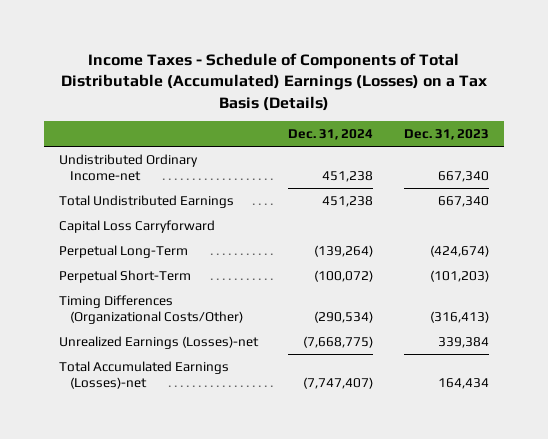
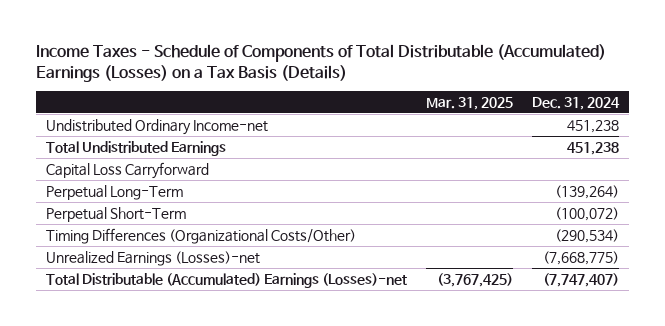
- | Dec. 31, 2024 | Dec. 31, 2023
+ | Mar. 31, 2025 | Dec. 31, 2024
- Total Accumulated Earnings (Losses)-net | (7,747,407) | 164,434
+ Total Distributable (Accumulated) Earnings (Losses)-net | (3,767,425) | (7,747,407)

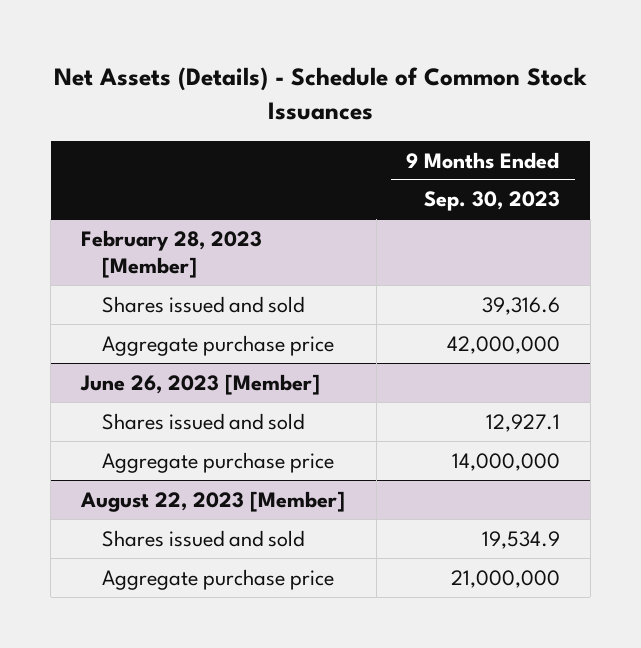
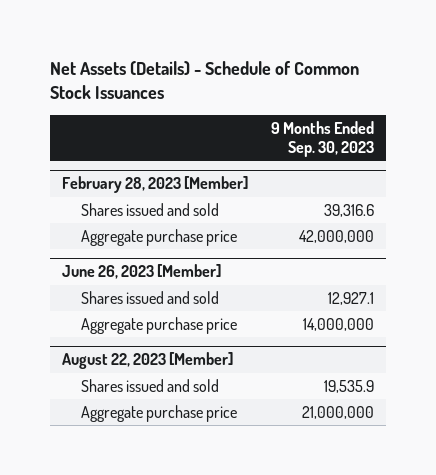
@ August 22, 2023 [Member]
- Shares issued and sold | 19,534.9
+ Shares issued and sold | 19,535.9

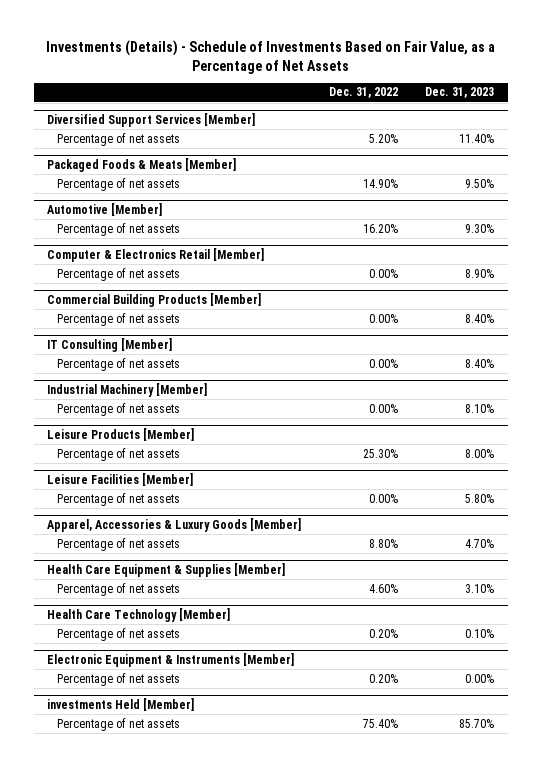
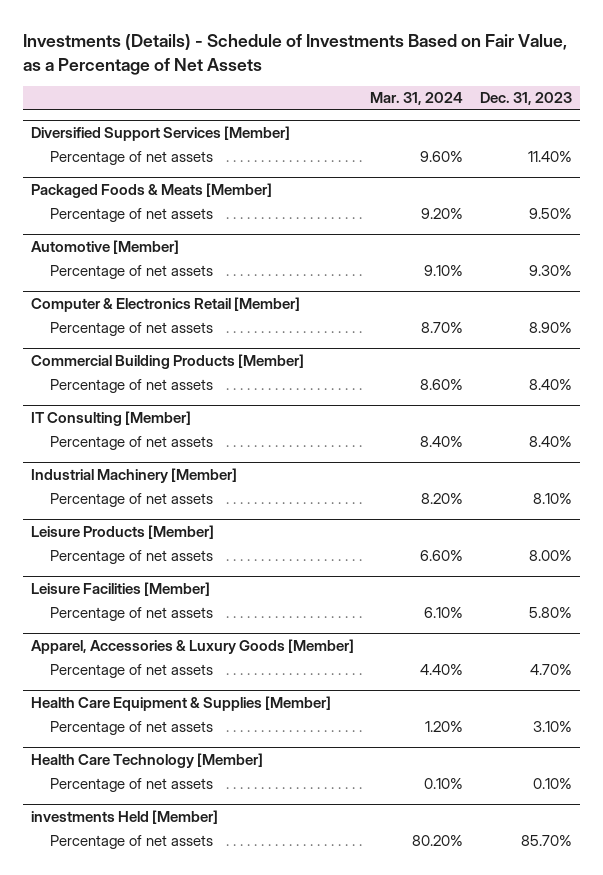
- | Dec. 31, 2022 | Dec. 31, 2023
+ | Mar. 31, 2024 | Dec. 31, 2023
- Electronic Equipment & Instruments [Member]
- Percentage of net assets | 0.20% | 0.00%

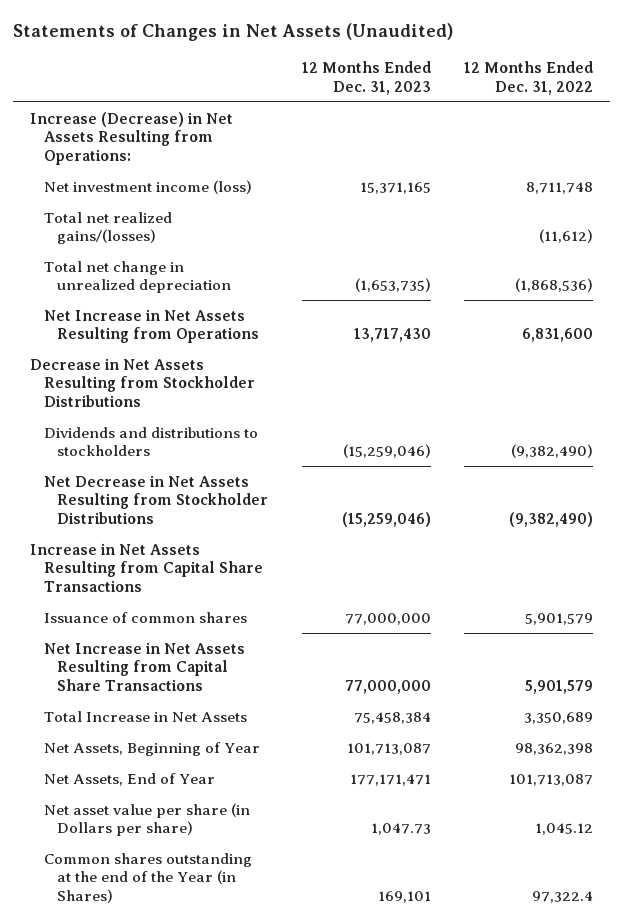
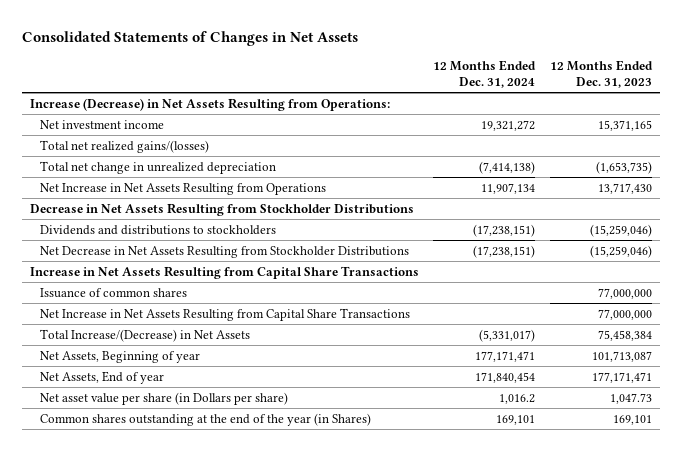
- Statements of Changes in Net Assets (Unaudited)
+ Consolidated Statements of Changes in Net Assets
- | 12 Months Ended Dec. 31, 2023 | 12 Months Ended Dec. 31, 2022
+ | 12 Months Ended Dec. 31, 2024 | 12 Months Ended Dec. 31, 2023
- Net investment income (loss) | 15,371,165 | 8,711,748
+ Net investment income | 19,321,272 | 15,371,165
- Total Increase in Net Assets | 75,458,384 | 3,350,689
- Net Assets, Beginning of Year | 101,713,087 | 98,362,398
- Net Assets, End of Year | 177,171,471 | 101,713,087
+ Total Increase/(Decrease) in Net Assets | (5,331,017) | 75,458,384
+ Net Assets, Beginning of year | 177,171,471 | 101,713,087
+ Net Assets, End of year | 171,840,454 | 177,171,471
- Common shares outstanding at the end of the Year (in Shares) | 169,101 | 97,322.4
+ Common shares outstanding at the end of the year (in Shares) | 169,101 | 169,101

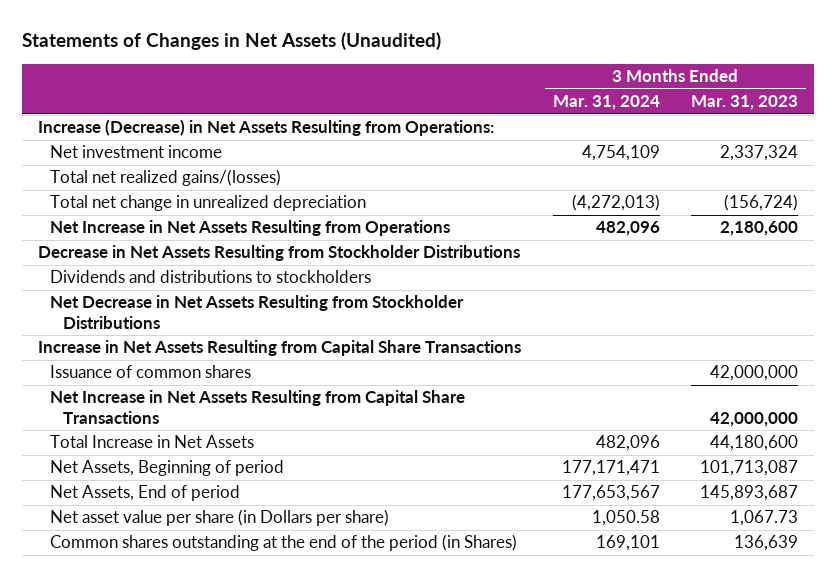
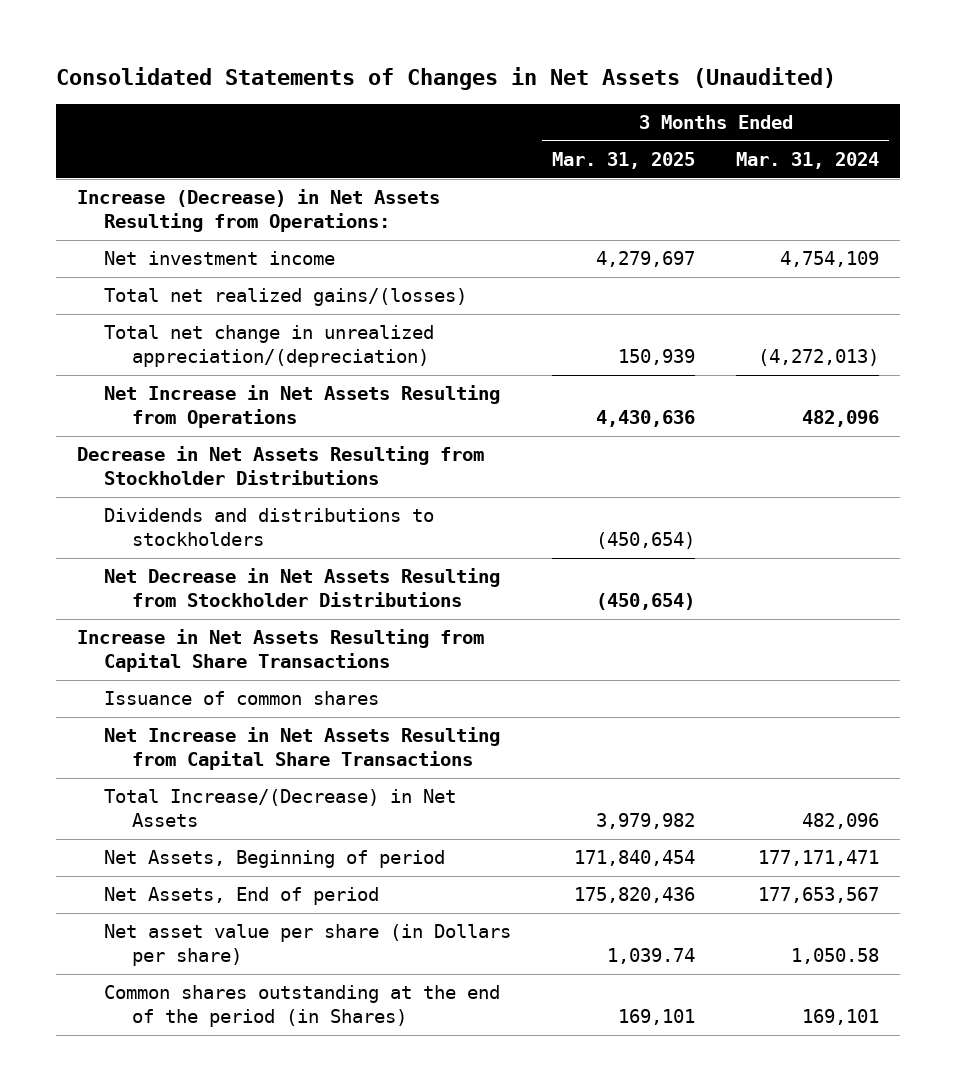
- Statements of Changes in Net Assets (Unaudited)
+ Consolidated Statements of Changes in Net Assets (Unaudited)
- | 3 Months Ended Mar. 31, 2024 | 3 Months Ended Mar. 31, 2023
+ | 3 Months Ended Mar. 31, 2025 | 3 Months Ended Mar. 31, 2024
- Total net change in unrealized depreciation | (4,272,013) | (156,724)
+ Total net change in unrealized appreciation/(depreciation) | 150,939 | (4,272,013)
- Total Increase in Net Assets | 482,096 | 44,180,600
+ Total Increase/(Decrease) in Net Assets | 3,979,982 | 482,096

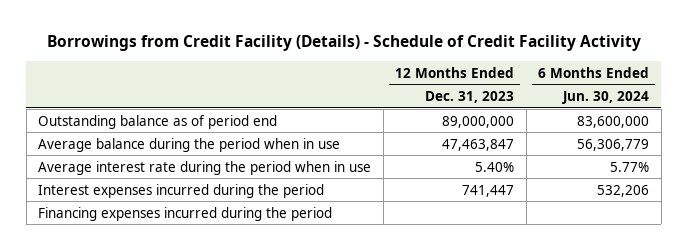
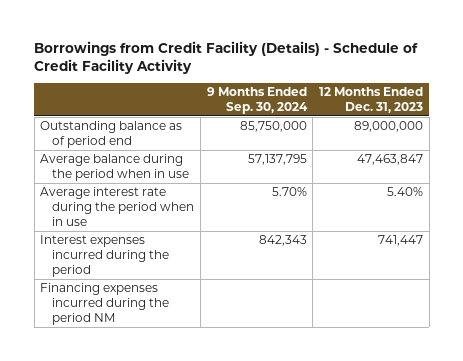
- | 12 Months Ended Dec. 31, 2023 | 6 Months Ended Jun. 30, 2024
+ | 9 Months Ended Sep. 30, 2024 | 12 Months Ended Dec. 31, 2023
- Financing expenses incurred during the period
+ Financing expenses incurred during the period NM

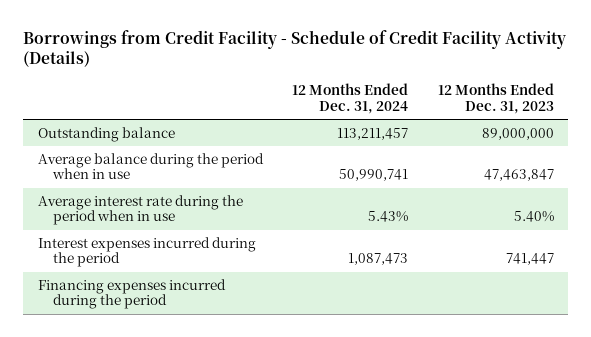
- Borrowings from Credit Facility (Details) - Schedule of Credit Facility Activity
+ Borrowings from Credit Facility - Schedule of Credit Facility Activity (Details)
- | 9 Months Ended Sep. 30, 2024 | 12 Months Ended Dec. 31, 2023
+ | 12 Months Ended Dec. 31, 2024 | 12 Months Ended Dec. 31, 2023
- Outstanding balance as of period end | 85,750,000 | 89,000,000
+ Outstanding balance | 113,211,457 | 89,000,000
- Financing expenses incurred during the period NM
+ Financing expenses incurred during the period

